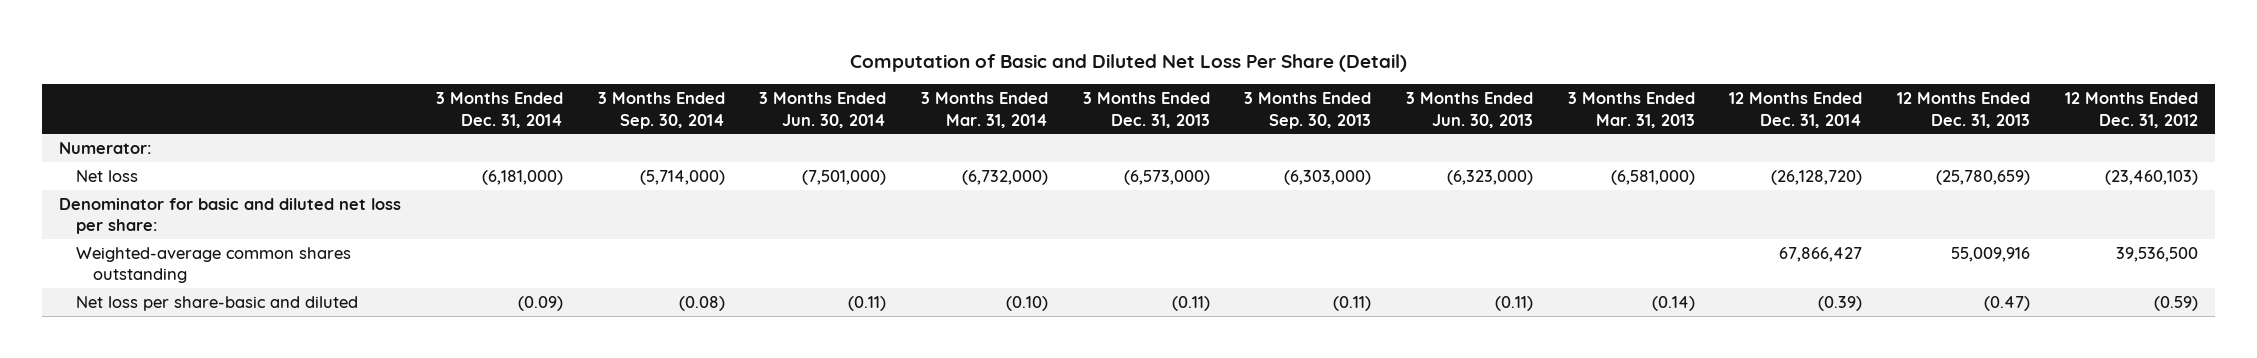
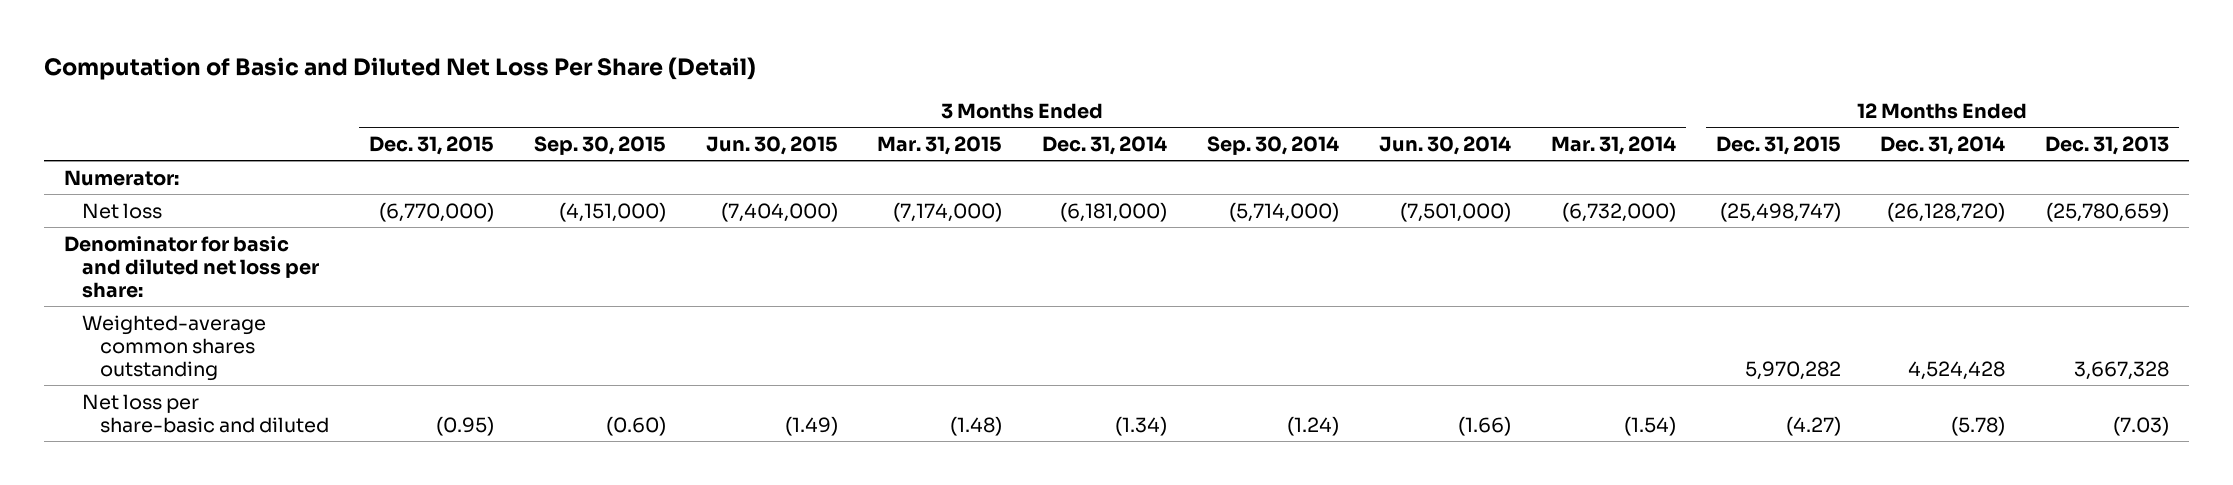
- | 3 Months Ended Dec. 31, 2014 | 3 Months Ended Sep. 30, 2014 | 3 Months Ended Jun. 30, 2014 | 3 Months Ended Mar. 31, 2014 | 3 Months Ended Dec. 31, 2013 | 3 Months Ended Sep. 30, 2013 | 3 Months Ended Jun. 30, 2013 | 3 Months Ended Mar. 31, 2013 | 12 Months Ended Dec. 31, 2014 | 12 Months Ended Dec. 31, 2013 | 12 Months Ended Dec. 31, 2012
+ | 3 Months Ended Dec. 31, 2015 | 3 Months Ended Sep. 30, 2015 | 3 Months Ended Jun. 30, 2015 | 3 Months Ended Mar. 31, 2015 | 3 Months Ended Dec. 31, 2014 | 3 Months Ended Sep. 30, 2014 | 3 Months Ended Jun. 30, 2014 | 3 Months Ended Mar. 31, 2014 | 12 Months Ended Dec. 31, 2015 | 12 Months Ended Dec. 31, 2014 | 12 Months Ended Dec. 31, 2013
- Weighted-average common shares outstanding | | | | | | | | | 67,866,427 | 55,009,916 | 39,536,500
- Net loss per share-basic and diluted | (0.09) | (0.08) | (0.11) | (0.10) | (0.11) | (0.11) | (0.11) | (0.14) | (0.39) | (0.47) | (0.59)
+ Weighted-average common shares outstanding | | | | | | | | | 5,970,282 | 4,524,428 | 3,667,328
+ Net loss per share-basic and diluted | (0.95) | (0.60) | (1.49) | (1.48) | (1.34) | (1.24) | (1.66) | (1.54) | (4.27) | (5.78) | (7.03)

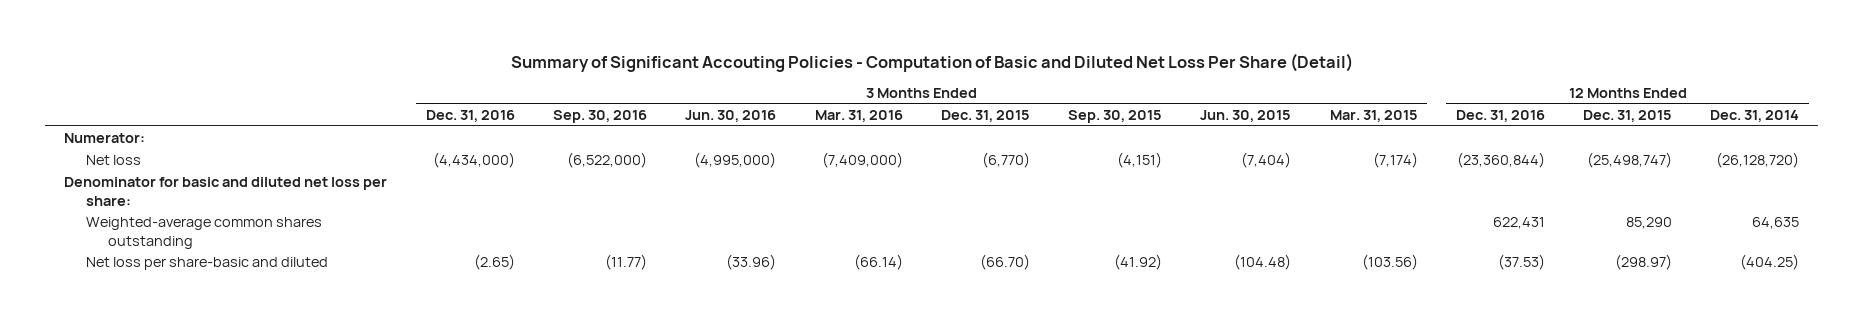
- Computation of Basic and Diluted Net Loss Per Share (Detail)
+ Summary of Significant Accouting Policies - Computation of Basic and Diluted Net Loss Per Share (Detail)
- | 3 Months Ended Dec. 31, 2015 | 3 Months Ended Sep. 30, 2015 | 3 Months Ended Jun. 30, 2015 | 3 Months Ended Mar. 31, 2015 | 3 Months Ended Dec. 31, 2014 | 3 Months Ended Sep. 30, 2014 | 3 Months Ended Jun. 30, 2014 | 3 Months Ended Mar. 31, 2014 | 12 Months Ended Dec. 31, 2015 | 12 Months Ended Dec. 31, 2014 | 12 Months Ended Dec. 31, 2013
+ | 3 Months Ended Dec. 31, 2016 | 3 Months Ended Sep. 30, 2016 | 3 Months Ended Jun. 30, 2016 | 3 Months Ended Mar. 31, 2016 | 3 Months Ended Dec. 31, 2015 | 3 Months Ended Sep. 30, 2015 | 3 Months Ended Jun. 30, 2015 | 3 Months Ended Mar. 31, 2015 | 12 Months Ended Dec. 31, 2016 | 12 Months Ended Dec. 31, 2015 | 12 Months Ended Dec. 31, 2014
- Net loss | (6,770,000) | (4,151,000) | (7,404,000) | (7,174,000) | (6,181,000) | (5,714,000) | (7,501,000) | (6,732,000) | (25,498,747) | (26,128,720) | (25,780,659)
+ Net loss | (4,434,000) | (6,522,000) | (4,995,000) | (7,409,000) | (6,770) | (4,151) | (7,404) | (7,174) | (23,360,844) | (25,498,747) | (26,128,720)
- Weighted-average common shares outstanding | | | | | | | | | 5,970,282 | 4,524,428 | 3,667,328
- Net loss per share-basic and diluted | (0.95) | (0.60) | (1.49) | (1.48) | (1.34) | (1.24) | (1.66) | (1.54) | (4.27) | (5.78) | (7.03)
+ Weighted-average common shares outstanding | | | | | | | | | 622,431 | 85,290 | 64,635
+ Net loss per share-basic and diluted | (2.65) | (11.77) | (33.96) | (66.14) | (66.70) | (41.92) | (104.48) | (103.56) | (37.53) | (298.97) | (404.25)

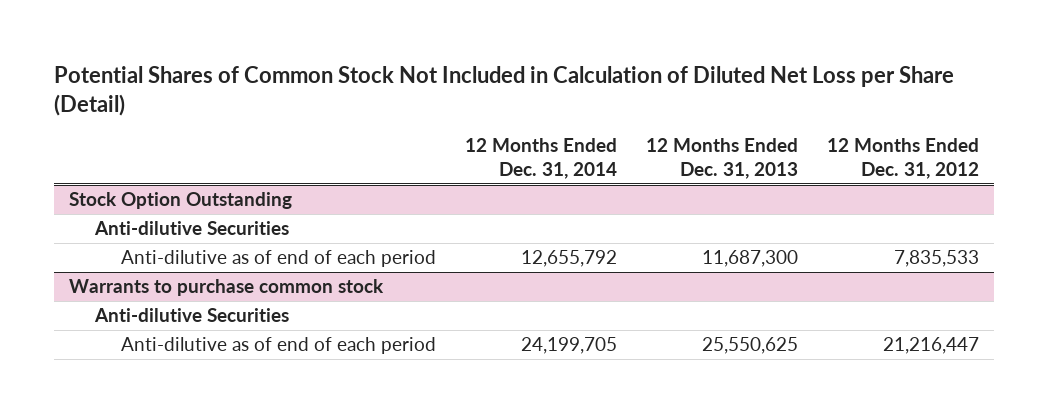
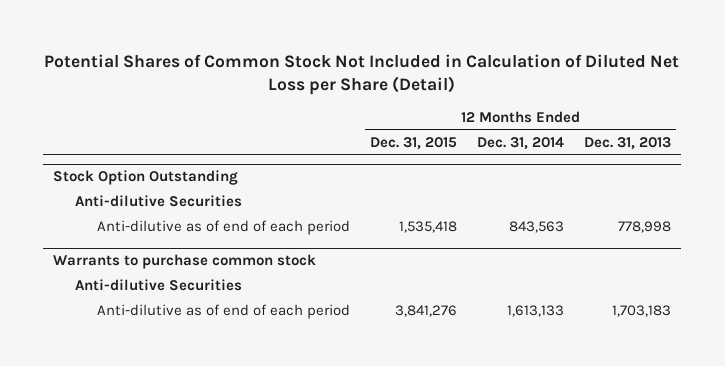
- | 12 Months Ended Dec. 31, 2014 | 12 Months Ended Dec. 31, 2013 | 12 Months Ended Dec. 31, 2012
+ | 12 Months Ended Dec. 31, 2015 | 12 Months Ended Dec. 31, 2014 | 12 Months Ended Dec. 31, 2013
@ Stock Option Outstanding
- Anti-dilutive as of end of each period | 12,655,792 | 11,687,300 | 7,835,533
+ Anti-dilutive as of end of each period | 1,535,418 | 843,563 | 778,998
@ Warrants to purchase common stock
- Anti-dilutive as of end of each period | 24,199,705 | 25,550,625 | 21,216,447
+ Anti-dilutive as of end of each period | 3,841,276 | 1,613,133 | 1,703,183

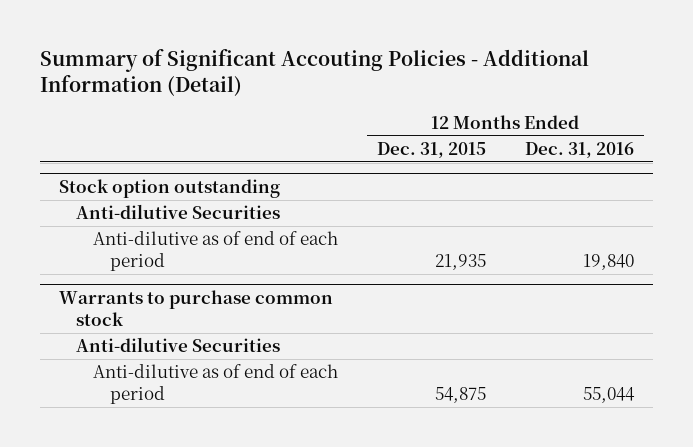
- Potential Shares of Common Stock Not Included in Calculation of Diluted Net Loss per Share (Detail)
+ Summary of Significant Accouting Policies - Additional Information (Detail)
- | 12 Months Ended Dec. 31, 2015 | 12 Months Ended Dec. 31, 2014 | 12 Months Ended Dec. 31, 2013
+ | 12 Months Ended Dec. 31, 2015 | 12 Months Ended Dec. 31, 2016
- Stock Option Outstanding
+ Stock option outstanding
- Anti-dilutive as of end of each period | 1,535,418 | 843,563 | 778,998
+ Anti-dilutive as of end of each period | 21,935 | 19,840
@ Warrants to purchase common stock
- Anti-dilutive as of end of each period | 3,841,276 | 1,613,133 | 1,703,183
+ Anti-dilutive as of end of each period | 54,875 | 55,044

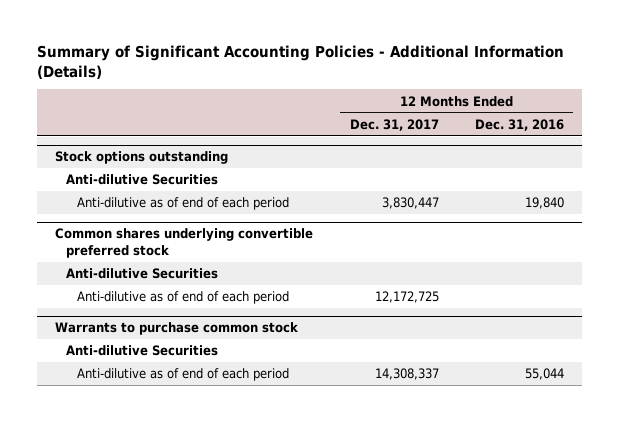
- Summary of Significant Accouting Policies - Additional Information (Detail)
+ Summary of Significant Accounting Policies - Additional Information (Details)
- | 12 Months Ended Dec. 31, 2015 | 12 Months Ended Dec. 31, 2016
+ | 12 Months Ended Dec. 31, 2017 | 12 Months Ended Dec. 31, 2016
- Stock option outstanding
+ Stock options outstanding
+ Common shares underlying convertible preferred stock
+ Anti-dilutive Securities
+ Anti-dilutive as of end of each period | 12,172,725 |

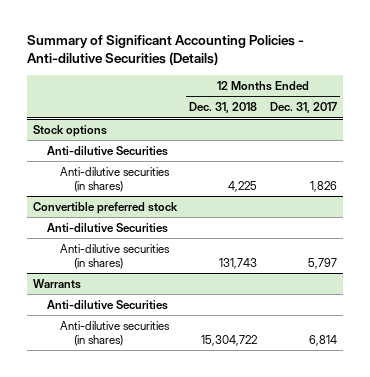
- Summary of Significant Accounting Policies - Additional Information (Details)
+ Summary of Significant Accounting Policies - Anti-dilutive Securities (Details)
- | 12 Months Ended Dec. 31, 2017 | 12 Months Ended Dec. 31, 2016
+ | 12 Months Ended Dec. 31, 2018 | 12 Months Ended Dec. 31, 2017
- Stock options outstanding
+ Stock options
- Anti-dilutive as of end of each period | 3,830,447 | 19,840
- Common shares underlying convertible preferred stock
+ Anti-dilutive securities (in shares) | 4,225 | 1,826
+ Convertible preferred stock
- Anti-dilutive as of end of each period | 12,172,725 |
- Warrants to purchase common stock
+ Anti-dilutive securities (in shares) | 131,743 | 5,797
+ Warrants
- Anti-dilutive as of end of each period | 14,308,337 | 55,044
+ Anti-dilutive securities (in shares) | 15,304,722 | 6,814

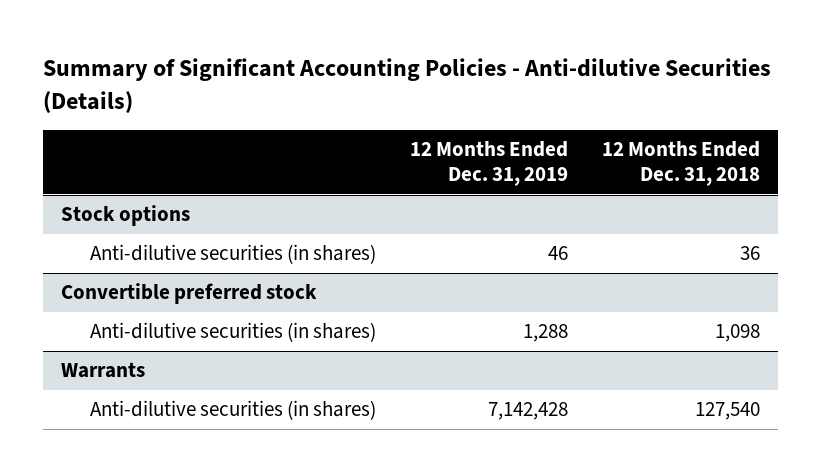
- | 12 Months Ended Dec. 31, 2018 | 12 Months Ended Dec. 31, 2017
+ | 12 Months Ended Dec. 31, 2019 | 12 Months Ended Dec. 31, 2018
@ Stock options
- Anti-dilutive Securities
- Anti-dilutive securities (in shares) | 4,225 | 1,826
+ Anti-dilutive securities (in shares) | 46 | 36
@ Convertible preferred stock
- Anti-dilutive Securities
- Anti-dilutive securities (in shares) | 131,743 | 5,797
+ Anti-dilutive securities (in shares) | 1,288 | 1,098
@ Warrants
- Anti-dilutive Securities
- Anti-dilutive securities (in shares) | 15,304,722 | 6,814
+ Anti-dilutive securities (in shares) | 7,142,428 | 127,540

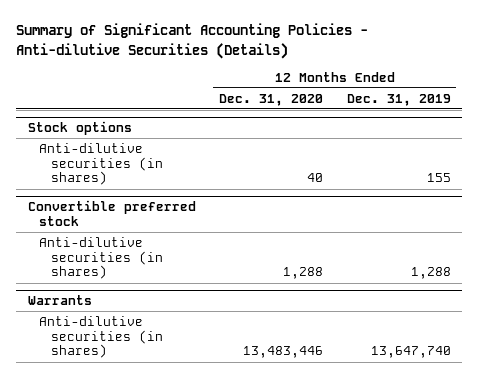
- | 12 Months Ended Dec. 31, 2019 | 12 Months Ended Dec. 31, 2018
+ | 12 Months Ended Dec. 31, 2020 | 12 Months Ended Dec. 31, 2019
@ Stock options
- Anti-dilutive securities (in shares) | 46 | 36
+ Anti-dilutive securities (in shares) | 40 | 155
@ Warrants
- Anti-dilutive securities (in shares) | 7,142,428 | 127,540
+ Anti-dilutive securities (in shares) | 13,483,446 | 13,647,740

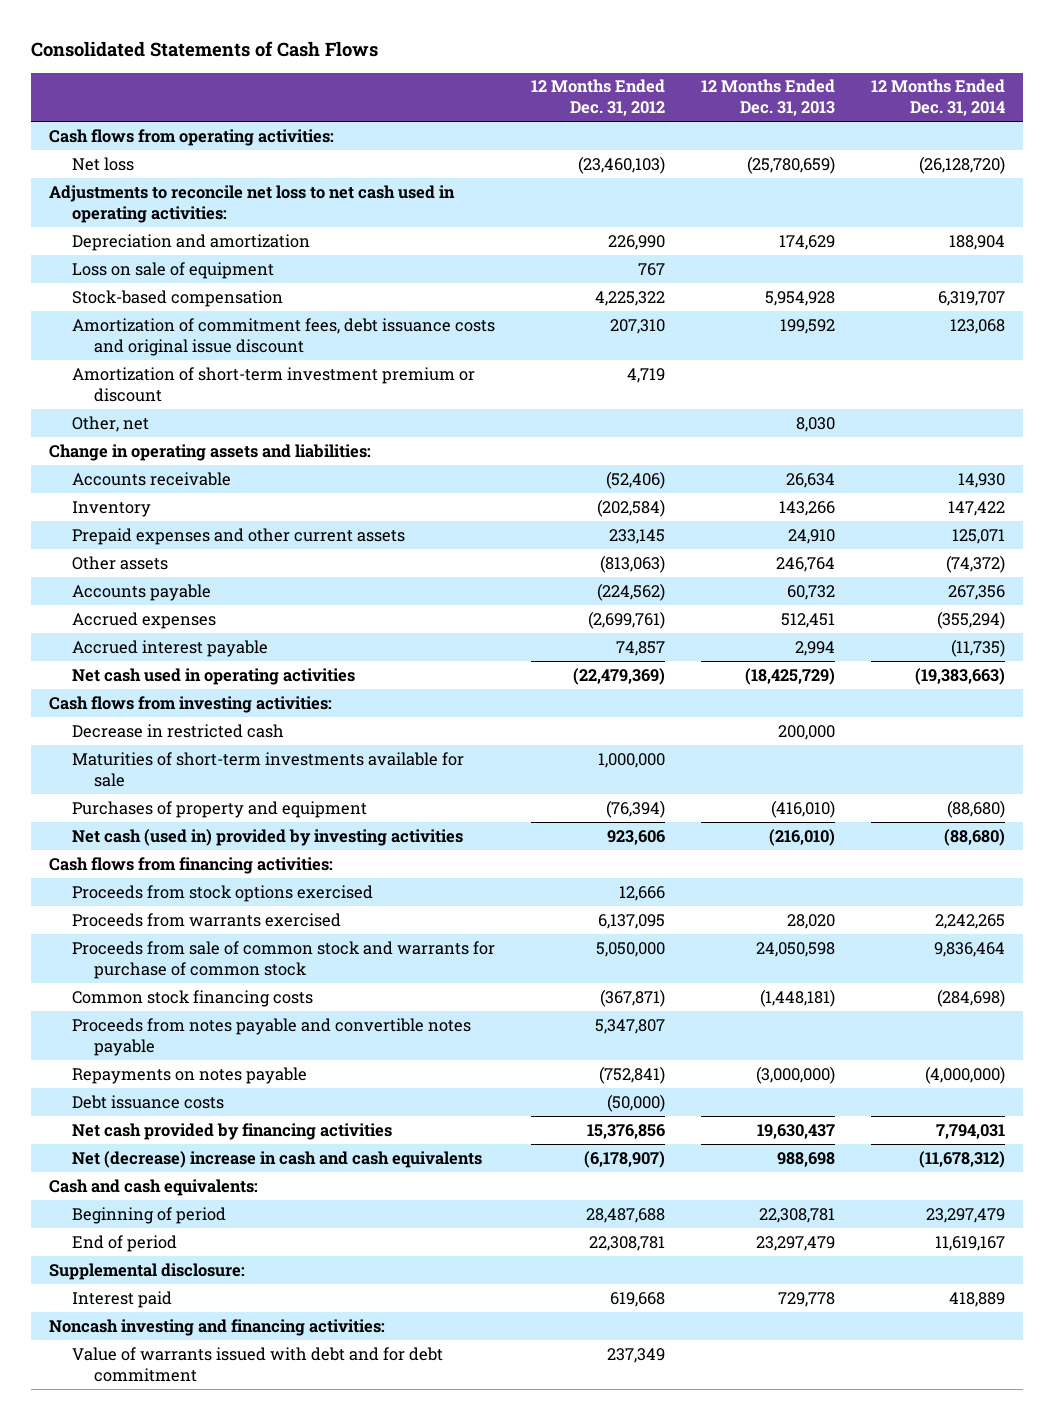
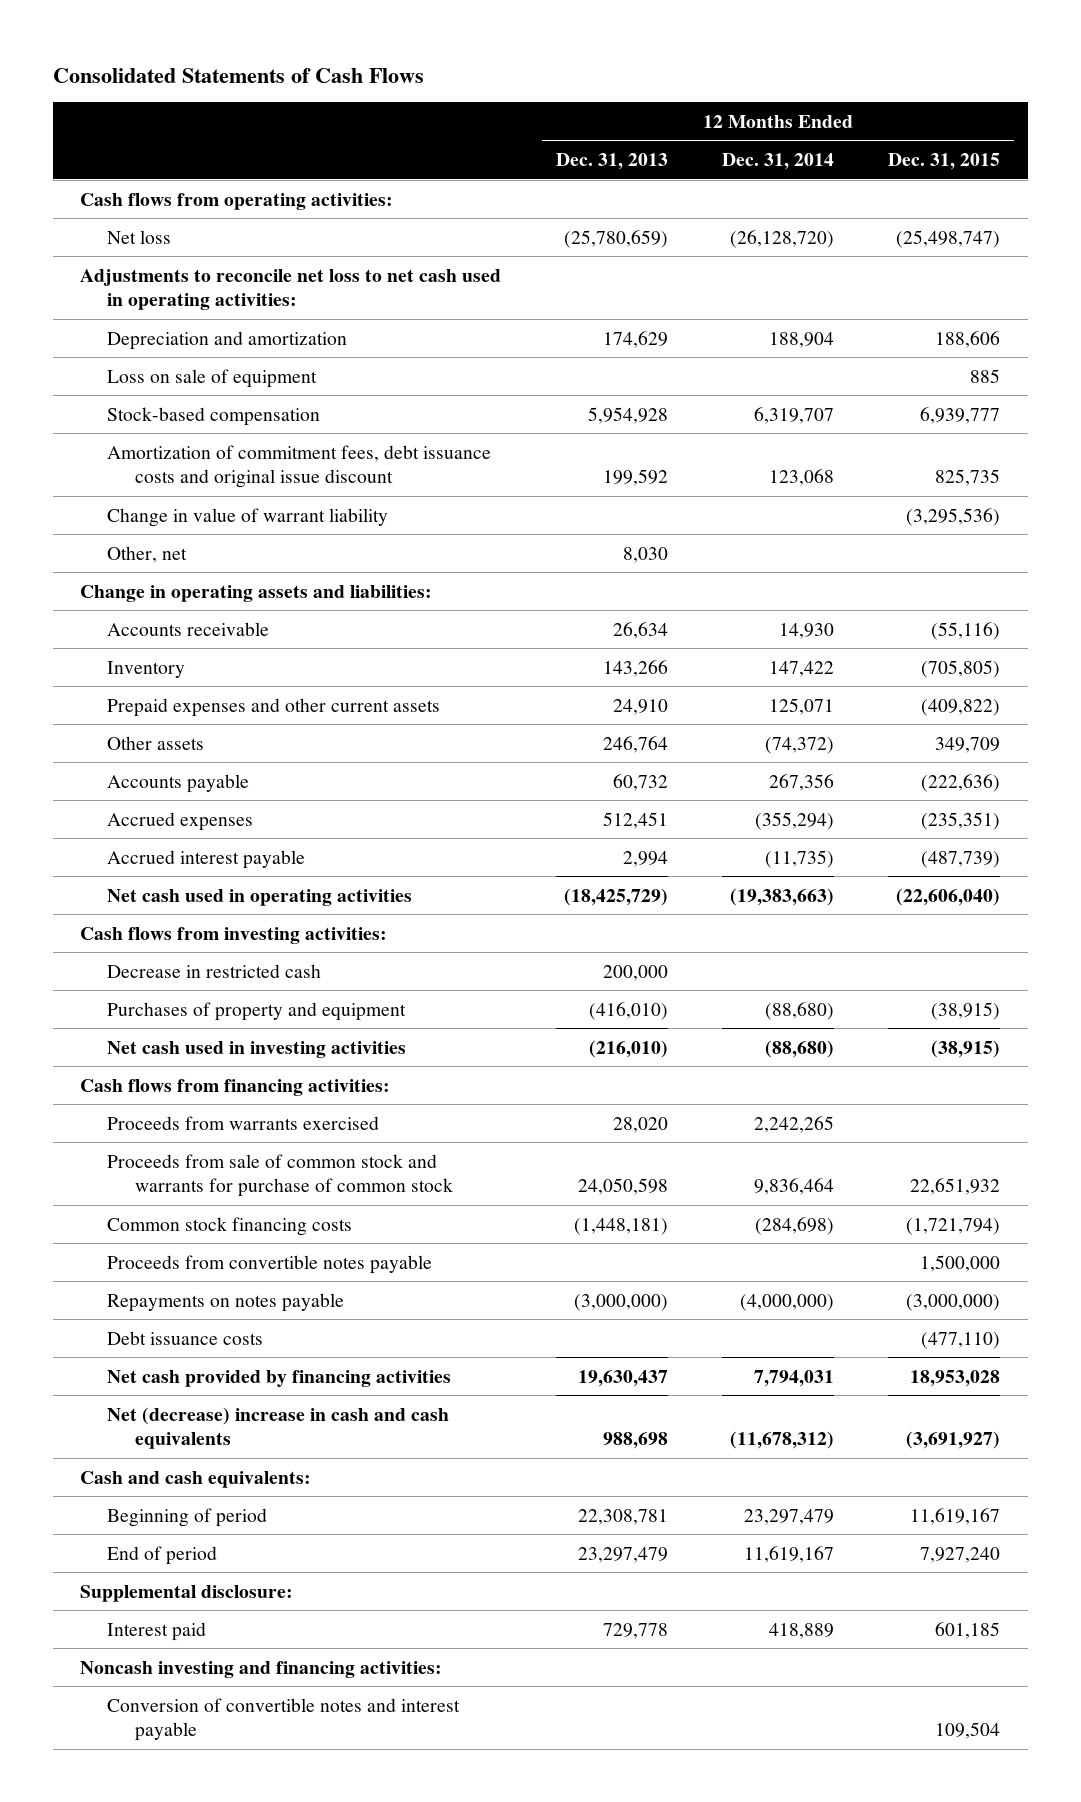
- | 12 Months Ended Dec. 31, 2012 | 12 Months Ended Dec. 31, 2013 | 12 Months Ended Dec. 31, 2014
+ | 12 Months Ended Dec. 31, 2013 | 12 Months Ended Dec. 31, 2014 | 12 Months Ended Dec. 31, 2015
- Amortization of short-term investment premium or discount | 4,719 | |
+ Change in value of warrant liability | | | (3,295,536)
- Maturities of short-term investments available for sale | 1,000,000 | |
- Net cash (used in) provided by investing activities | 923,606 | (216,010) | (88,680)
+ Net cash used in investing activities | (216,010) | (88,680) | (38,915)
- Proceeds from stock options exercised | 12,666 | |
- Proceeds from notes payable and convertible notes payable | 5,347,807 | |
+ Proceeds from convertible notes payable | | | 1,500,000
- Value of warrants issued with debt and for debt commitment | 237,349 | |
+ Conversion of convertible notes and interest payable | | | 109,504

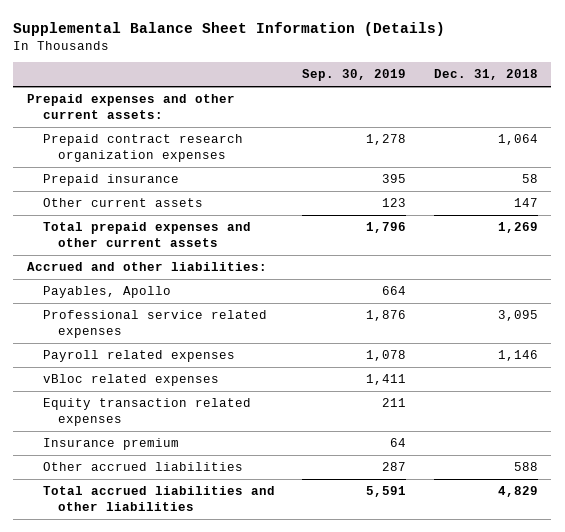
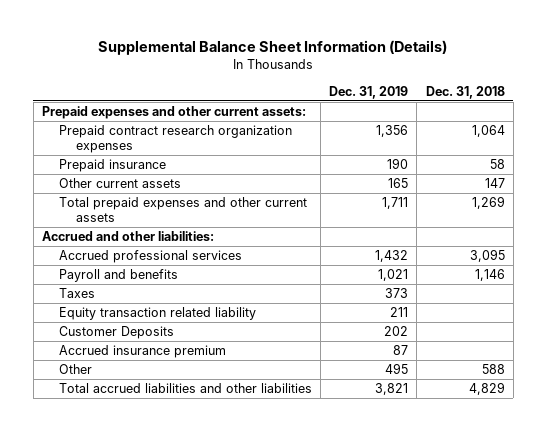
- | Sep. 30, 2019 | Dec. 31, 2018
+ | Dec. 31, 2019 | Dec. 31, 2018
- Payables, Apollo | 664 |
- Professional service related expenses | 1,876 | 3,095
- Payroll related expenses | 1,078 | 1,146
- vBloc related expenses | 1,411 |
- Equity transaction related expenses | 211 |
- Insurance premium | 64 |
- Other accrued liabilities | 287 | 588
+ Accrued professional services | 1,432 | 3,095
+ Payroll and benefits | 1,021 | 1,146
+ Taxes | 373 |
+ Equity transaction related liability | 211 |
+ Customer Deposits | 202 |
+ Accrued insurance premium | 87 |
+ Other | 495 | 588

